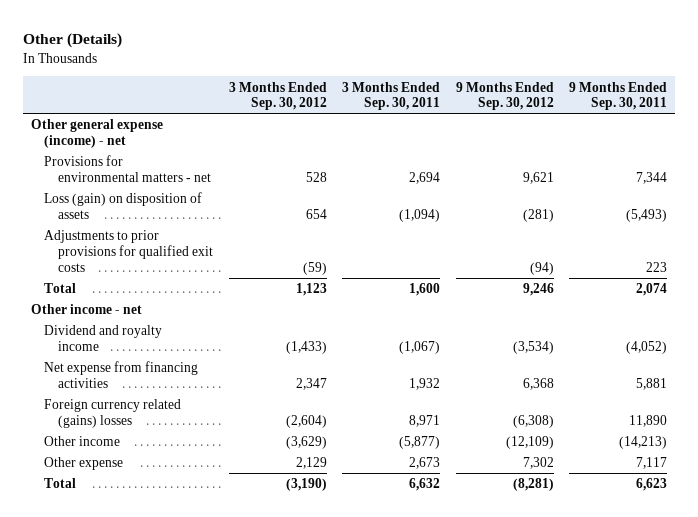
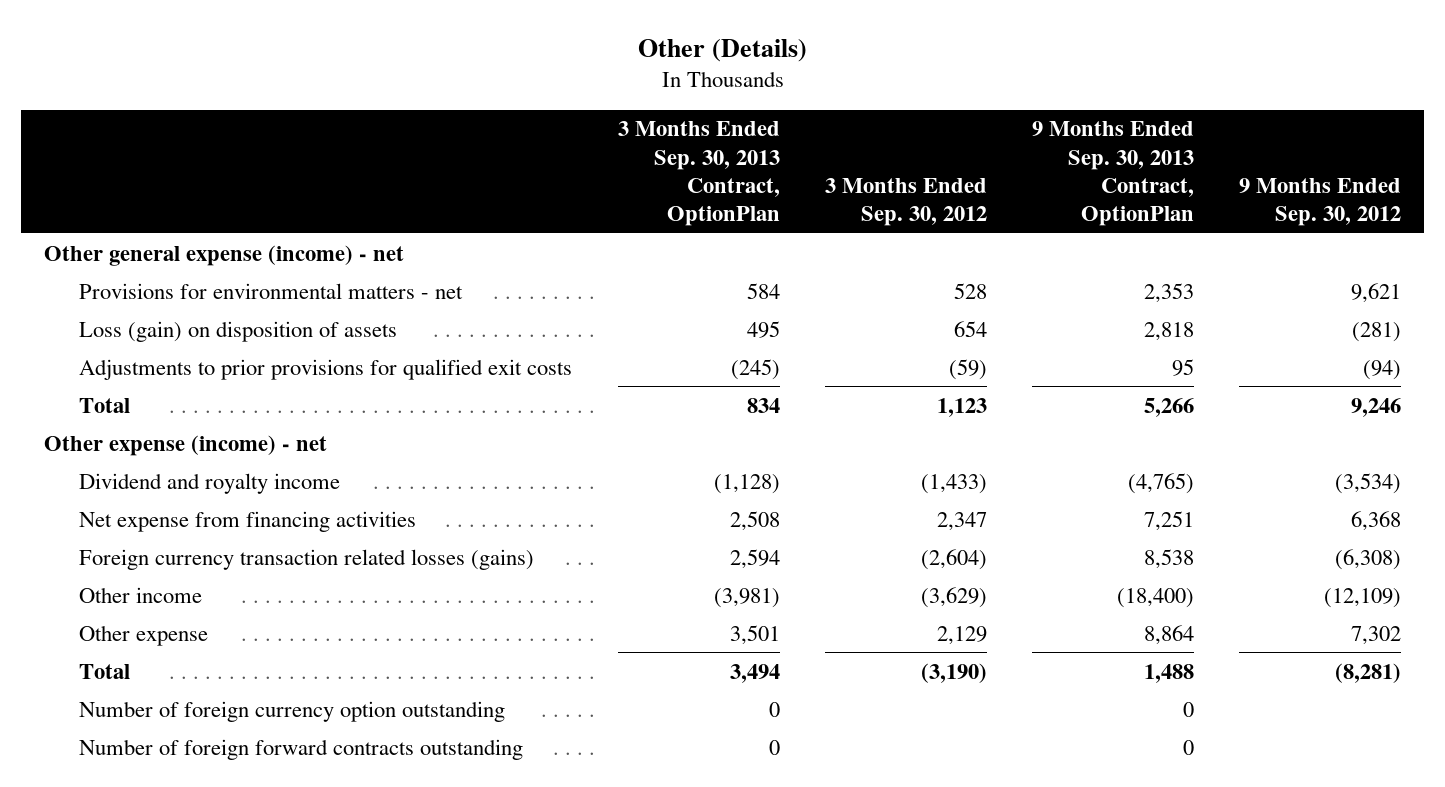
- | 3 Months Ended Sep. 30, 2012 | 3 Months Ended Sep. 30, 2011 | 9 Months Ended Sep. 30, 2012 | 9 Months Ended Sep. 30, 2011
+ | 3 Months Ended Sep. 30, 2013 Contract, OptionPlan | 3 Months Ended Sep. 30, 2012 | 9 Months Ended Sep. 30, 2013 Contract, OptionPlan | 9 Months Ended Sep. 30, 2012
- Other income - net
+ Other expense (income) - net
- Foreign currency related (gains) losses | (2,604) | 8,971 | (6,308) | 11,890
+ Foreign currency transaction related losses (gains) | 2,594 | (2,604) | 8,538 | (6,308)
+ Number of foreign currency option outstanding | 0 | | 0 |
+ Number of foreign forward contracts outstanding | 0 | | 0 |

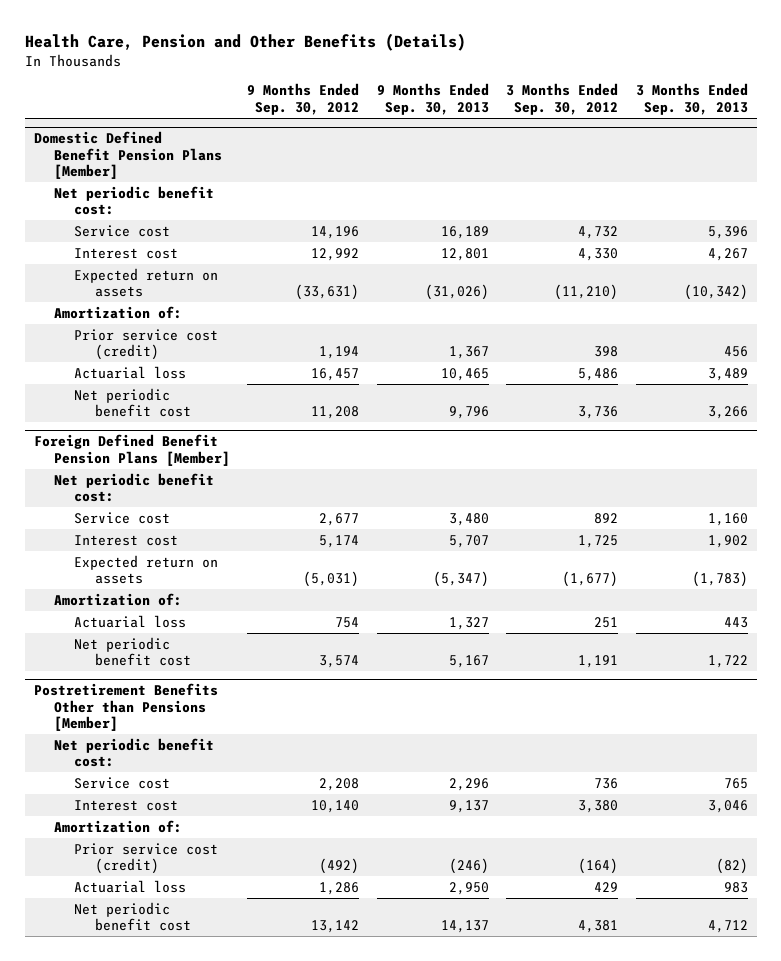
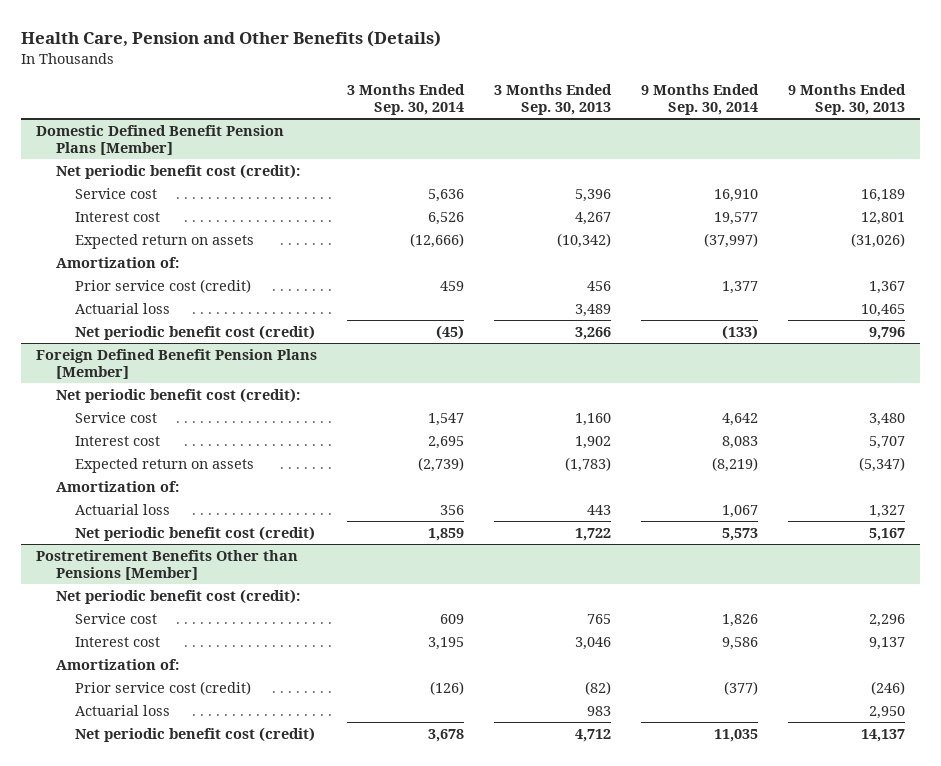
- | 9 Months Ended Sep. 30, 2012 | 9 Months Ended Sep. 30, 2013 | 3 Months Ended Sep. 30, 2012 | 3 Months Ended Sep. 30, 2013
+ | 3 Months Ended Sep. 30, 2014 | 3 Months Ended Sep. 30, 2013 | 9 Months Ended Sep. 30, 2014 | 9 Months Ended Sep. 30, 2013
@ Domestic Defined Benefit Pension Plans [Member]
- Net periodic benefit cost:
+ Net periodic benefit cost (credit):
- Net periodic benefit cost | 11,208 | 9,796 | 3,736 | 3,266
+ Net periodic benefit cost (credit) | (45) | 3,266 | (133) | 9,796
@ Foreign Defined Benefit Pension Plans [Member]
- Net periodic benefit cost:
+ Net periodic benefit cost (credit):
- Net periodic benefit cost | 3,574 | 5,167 | 1,191 | 1,722
+ Net periodic benefit cost (credit) | 1,859 | 1,722 | 5,573 | 5,167
@ Postretirement Benefits Other than Pensions [Member]
- Net periodic benefit cost:
+ Net periodic benefit cost (credit):
- Net periodic benefit cost | 13,142 | 14,137 | 4,381 | 4,712
+ Net periodic benefit cost (credit) | 3,678 | 4,712 | 11,035 | 14,137

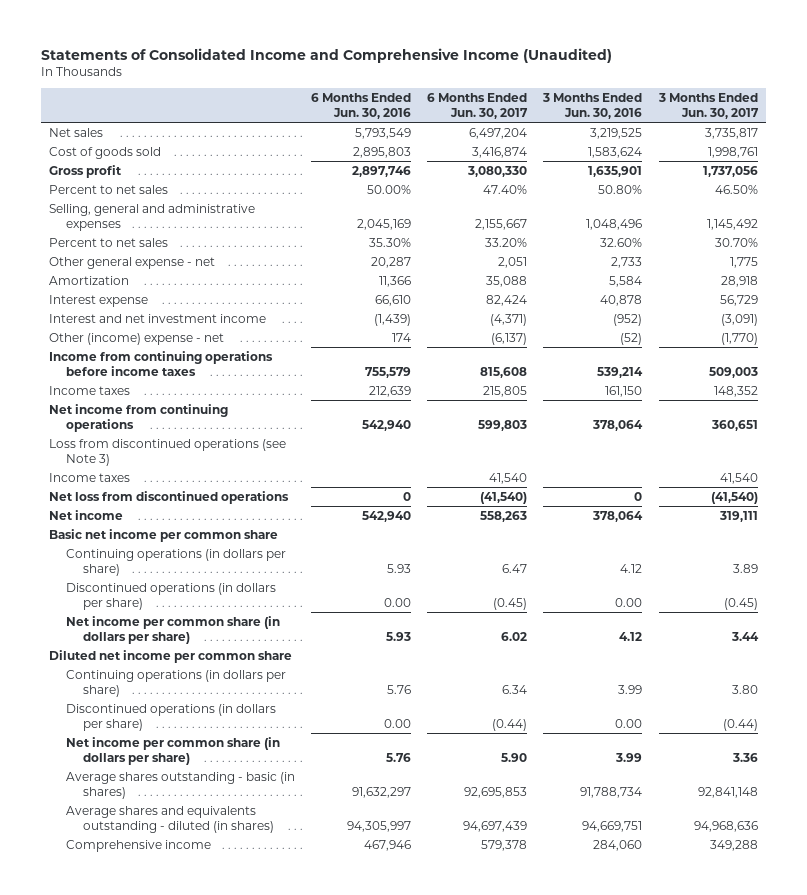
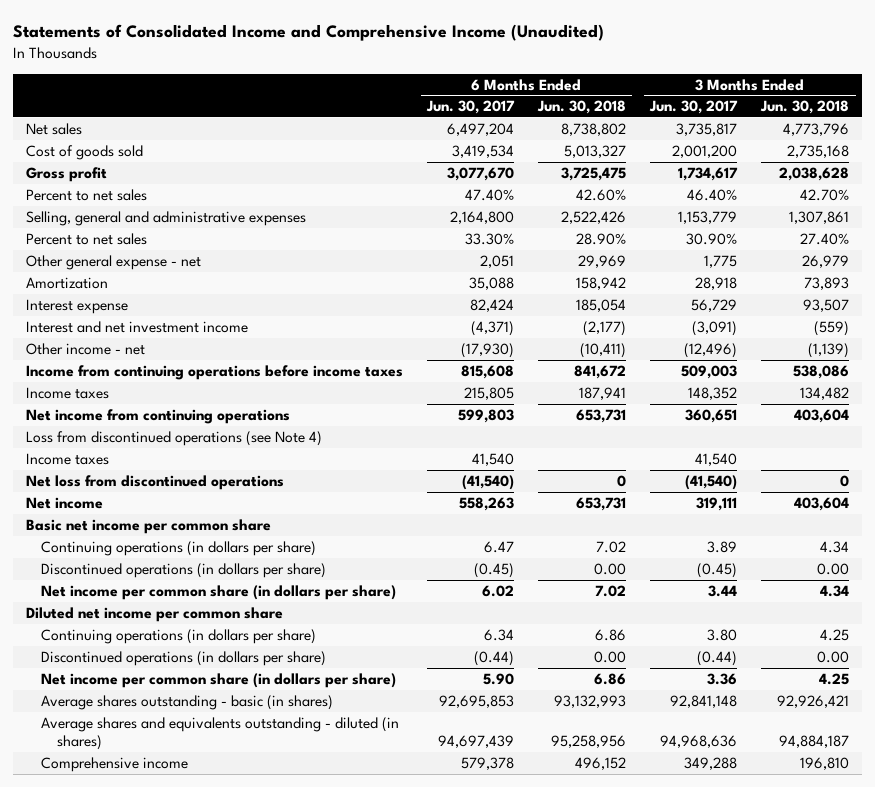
- | 6 Months Ended Jun. 30, 2016 | 6 Months Ended Jun. 30, 2017 | 3 Months Ended Jun. 30, 2016 | 3 Months Ended Jun. 30, 2017
+ | 6 Months Ended Jun. 30, 2017 | 6 Months Ended Jun. 30, 2018 | 3 Months Ended Jun. 30, 2017 | 3 Months Ended Jun. 30, 2018
- Cost of goods sold | 2,895,803 | 3,416,874 | 1,583,624 | 1,998,761
- Gross profit | 2,897,746 | 3,080,330 | 1,635,901 | 1,737,056
- Percent to net sales | 50.00% | 47.40% | 50.80% | 46.50%
- Selling, general and administrative expenses | 2,045,169 | 2,155,667 | 1,048,496 | 1,145,492
- Percent to net sales | 35.30% | 33.20% | 32.60% | 30.70%
+ Cost of goods sold | 3,419,534 | 5,013,327 | 2,001,200 | 2,735,168
+ Gross profit | 3,077,670 | 3,725,475 | 1,734,617 | 2,038,628
+ Percent to net sales | 47.40% | 42.60% | 46.40% | 42.70%
+ Selling, general and administrative expenses | 2,164,800 | 2,522,426 | 1,153,779 | 1,307,861
+ Percent to net sales | 33.30% | 28.90% | 30.90% | 27.40%
- Other (income) expense - net | 174 | (6,137) | (52) | (1,770)
+ Other income - net | (17,930) | (10,411) | (12,496) | (1,139)
- Loss from discontinued operations (see Note 3)
+ Loss from discontinued operations (see Note 4)

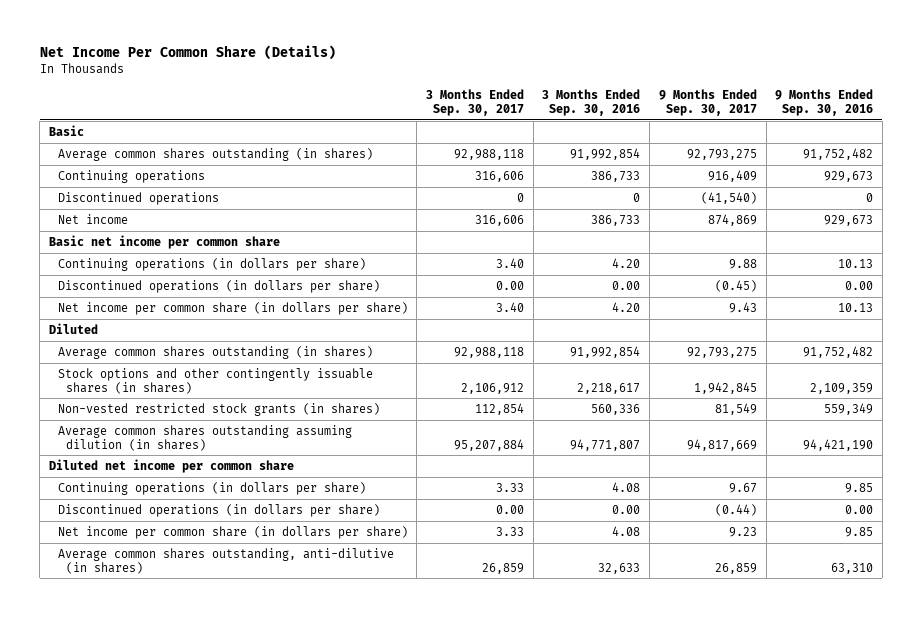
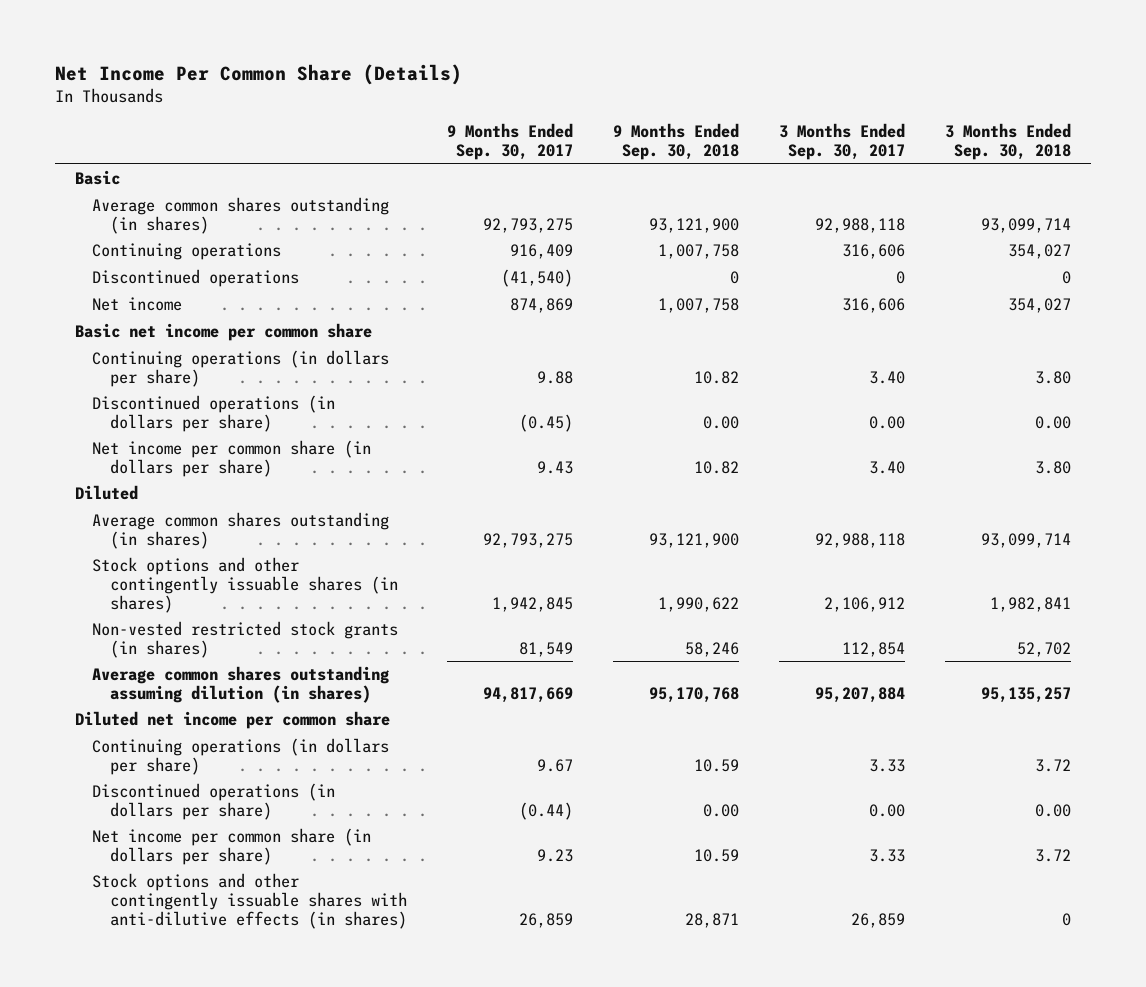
- | 3 Months Ended Sep. 30, 2017 | 3 Months Ended Sep. 30, 2016 | 9 Months Ended Sep. 30, 2017 | 9 Months Ended Sep. 30, 2016
+ | 9 Months Ended Sep. 30, 2017 | 9 Months Ended Sep. 30, 2018 | 3 Months Ended Sep. 30, 2017 | 3 Months Ended Sep. 30, 2018
- Average common shares outstanding, anti-dilutive (in shares) | 26,859 | 32,633 | 26,859 | 63,310
+ Stock options and other contingently issuable shares with anti-dilutive effects (in shares) | 26,859 | 28,871 | 26,859 | 0

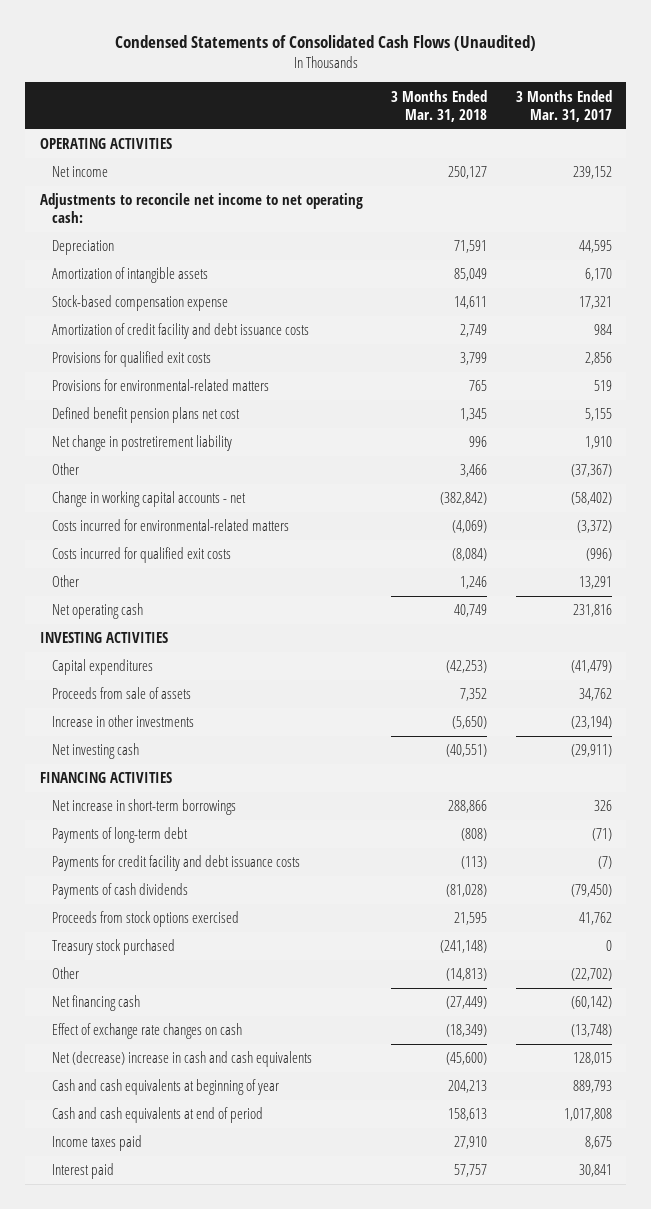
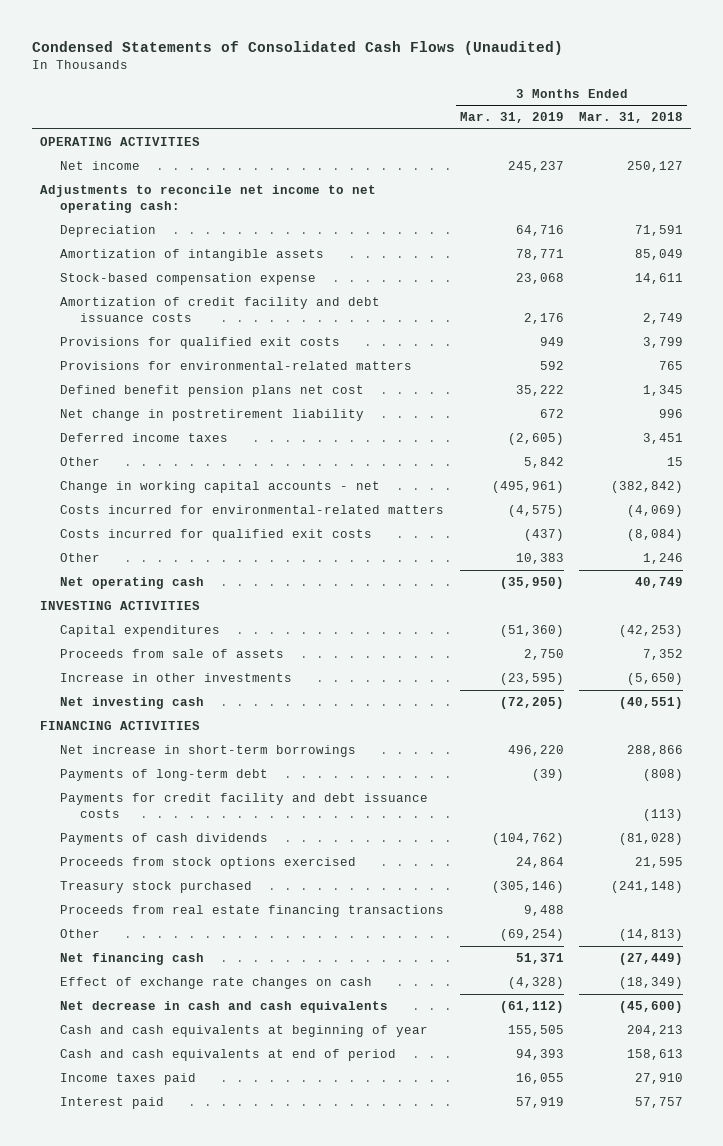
- | 3 Months Ended Mar. 31, 2018 | 3 Months Ended Mar. 31, 2017
+ | 3 Months Ended Mar. 31, 2019 | 3 Months Ended Mar. 31, 2018
- Other | 3,466 | (37,367)
+ Deferred income taxes | (2,605) | 3,451
+ Other | 5,842 | 15
+ Proceeds from real estate financing transactions | 9,488 |
- Net (decrease) increase in cash and cash equivalents | (45,600) | 128,015
+ Net decrease in cash and cash equivalents | (61,112) | (45,600)

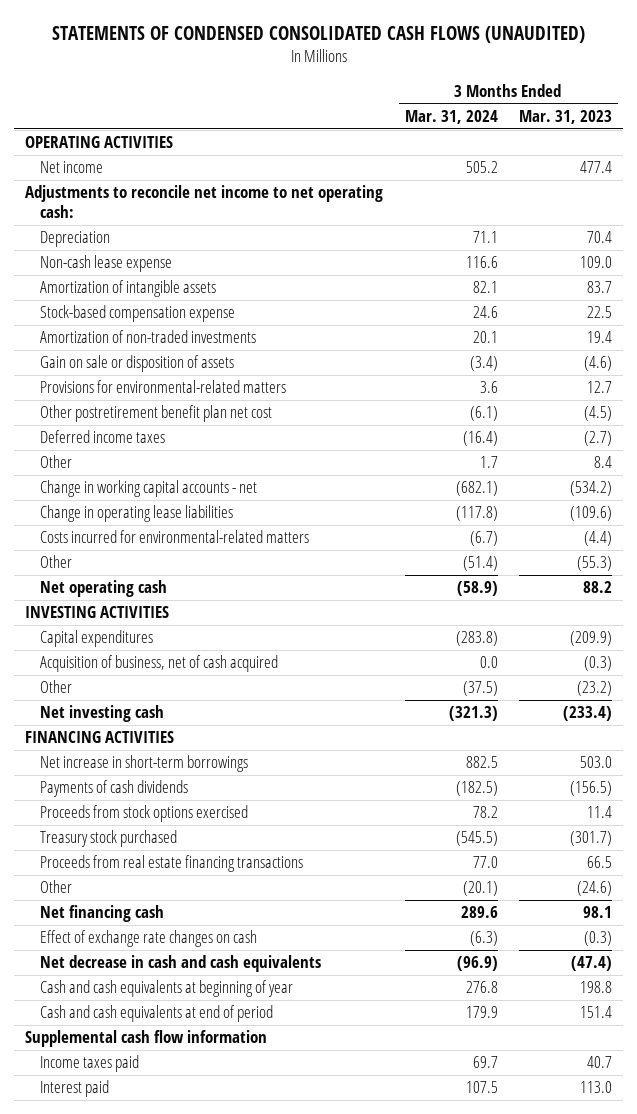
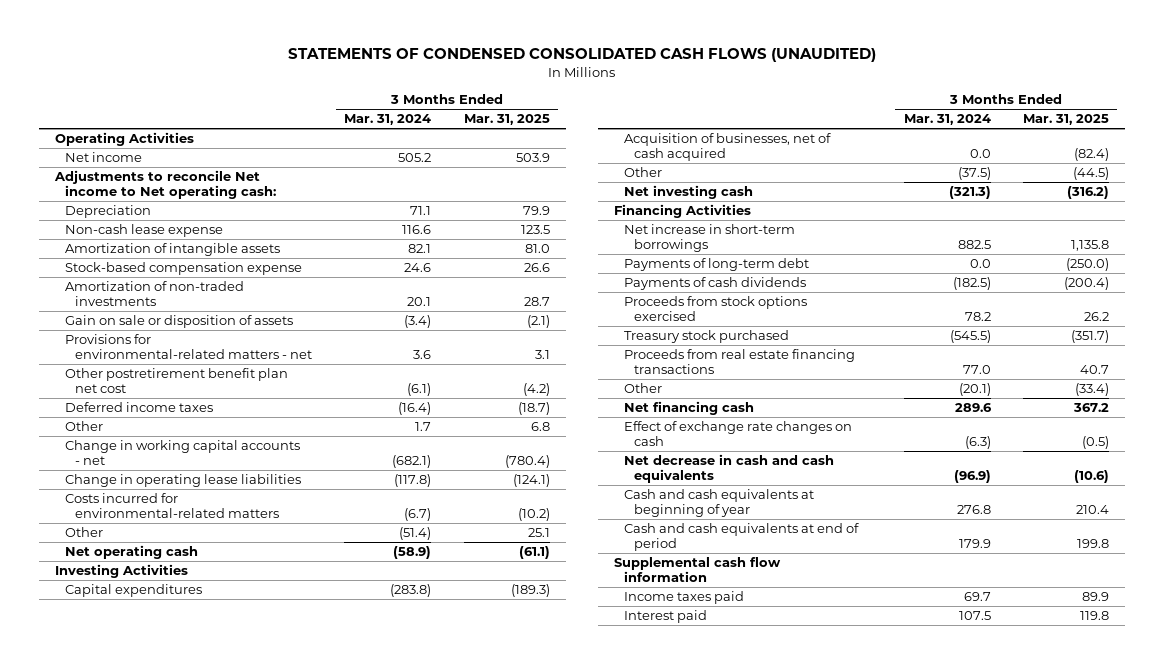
- | 3 Months Ended Mar. 31, 2024 | 3 Months Ended Mar. 31, 2023
+ | 3 Months Ended Mar. 31, 2024 | 3 Months Ended Mar. 31, 2025
- OPERATING ACTIVITIES
+ Operating Activities
- Adjustments to reconcile net income to net operating cash:
+ Adjustments to reconcile Net income to Net operating cash:
- Provisions for environmental-related matters | 3.6 | 12.7
+ Provisions for environmental-related matters - net | 3.6 | 3.1
- INVESTING ACTIVITIES
+ Investing Activities
- Acquisition of business, net of cash acquired | 0.0 | (0.3)
+ Acquisition of businesses, net of cash acquired | 0.0 | (82.4)
- FINANCING ACTIVITIES
+ Financing Activities
+ Payments of long-term debt | 0.0 | (250.0)

